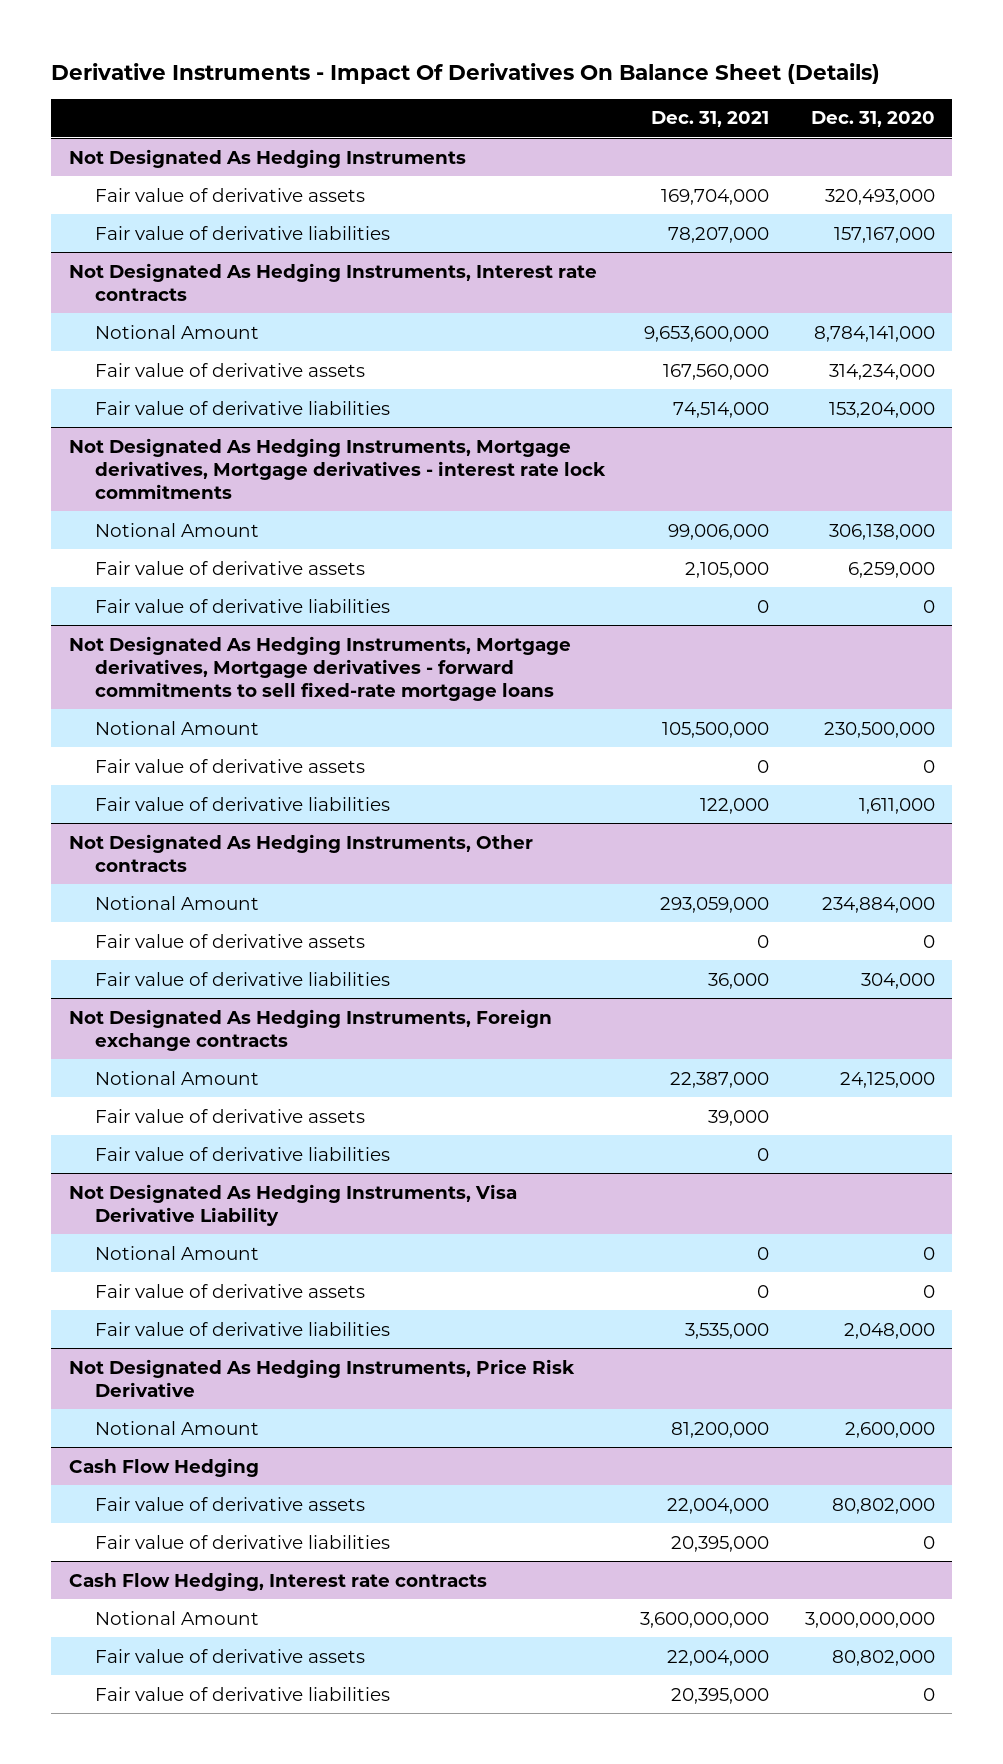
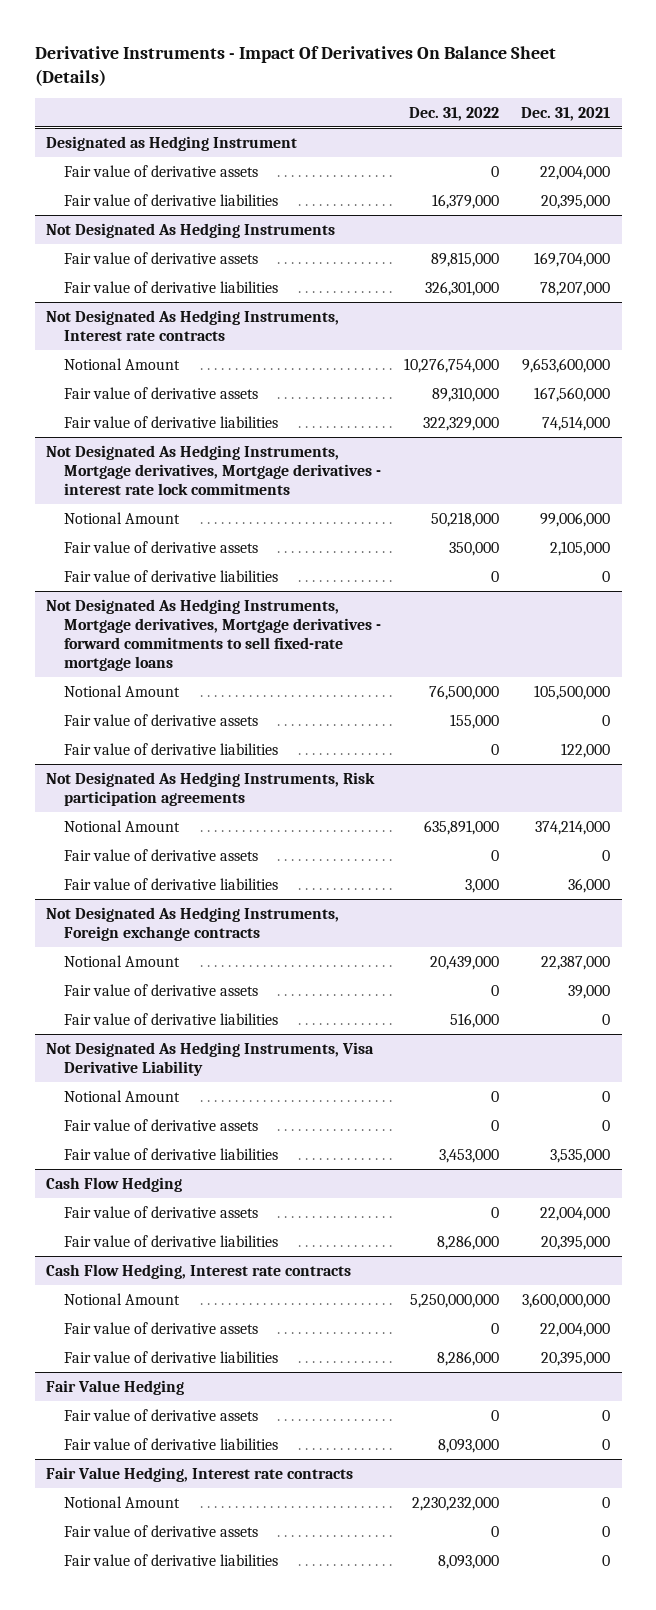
- | Dec. 31, 2021 | Dec. 31, 2020
+ | Dec. 31, 2022 | Dec. 31, 2021
+ Designated as Hedging Instrument
+ Fair value of derivative assets | 0 | 22,004,000
+ Fair value of derivative liabilities | 16,379,000 | 20,395,000
- Not Designated As Hedging Instruments, Other contracts
- Notional Amount | 293,059,000 | 234,884,000
+ Not Designated As Hedging Instruments, Risk participation agreements
+ Notional Amount | 635,891,000 | 374,214,000
- Not Designated As Hedging Instruments, Price Risk Derivative
- Notional Amount | 81,200,000 | 2,600,000
+ Fair Value Hedging
+ Fair value of derivative assets | 0 | 0
+ Fair value of derivative liabilities | 8,093,000 | 0
+ Fair Value Hedging, Interest rate contracts
+ Notional Amount | 2,230,232,000 | 0
+ Fair value of derivative assets | 0 | 0
+ Fair value of derivative liabilities | 8,093,000 | 0

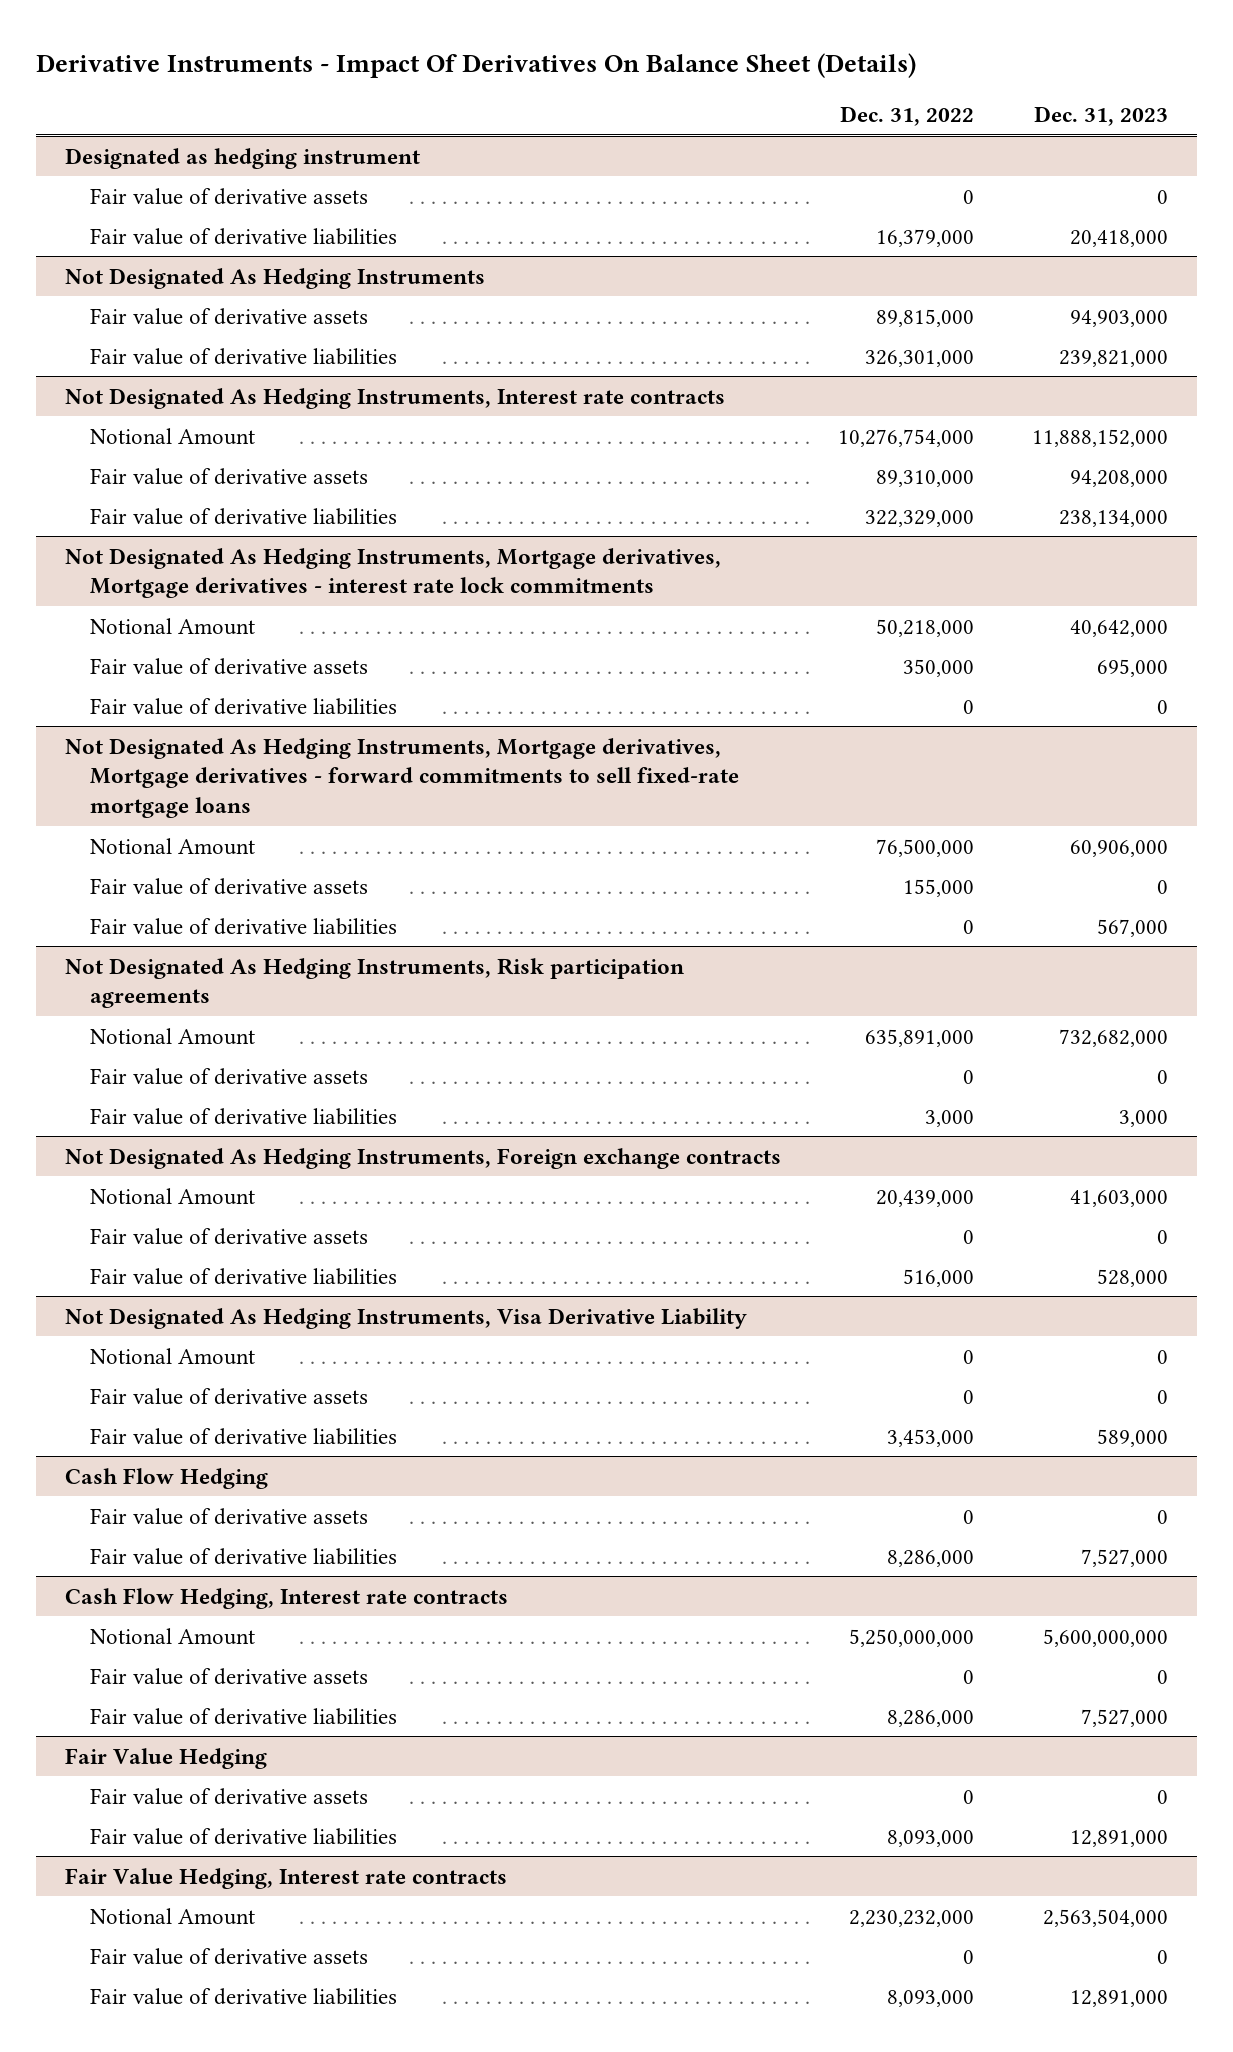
- | Dec. 31, 2022 | Dec. 31, 2021
+ | Dec. 31, 2022 | Dec. 31, 2023
- Designated as Hedging Instrument
+ Designated as hedging instrument

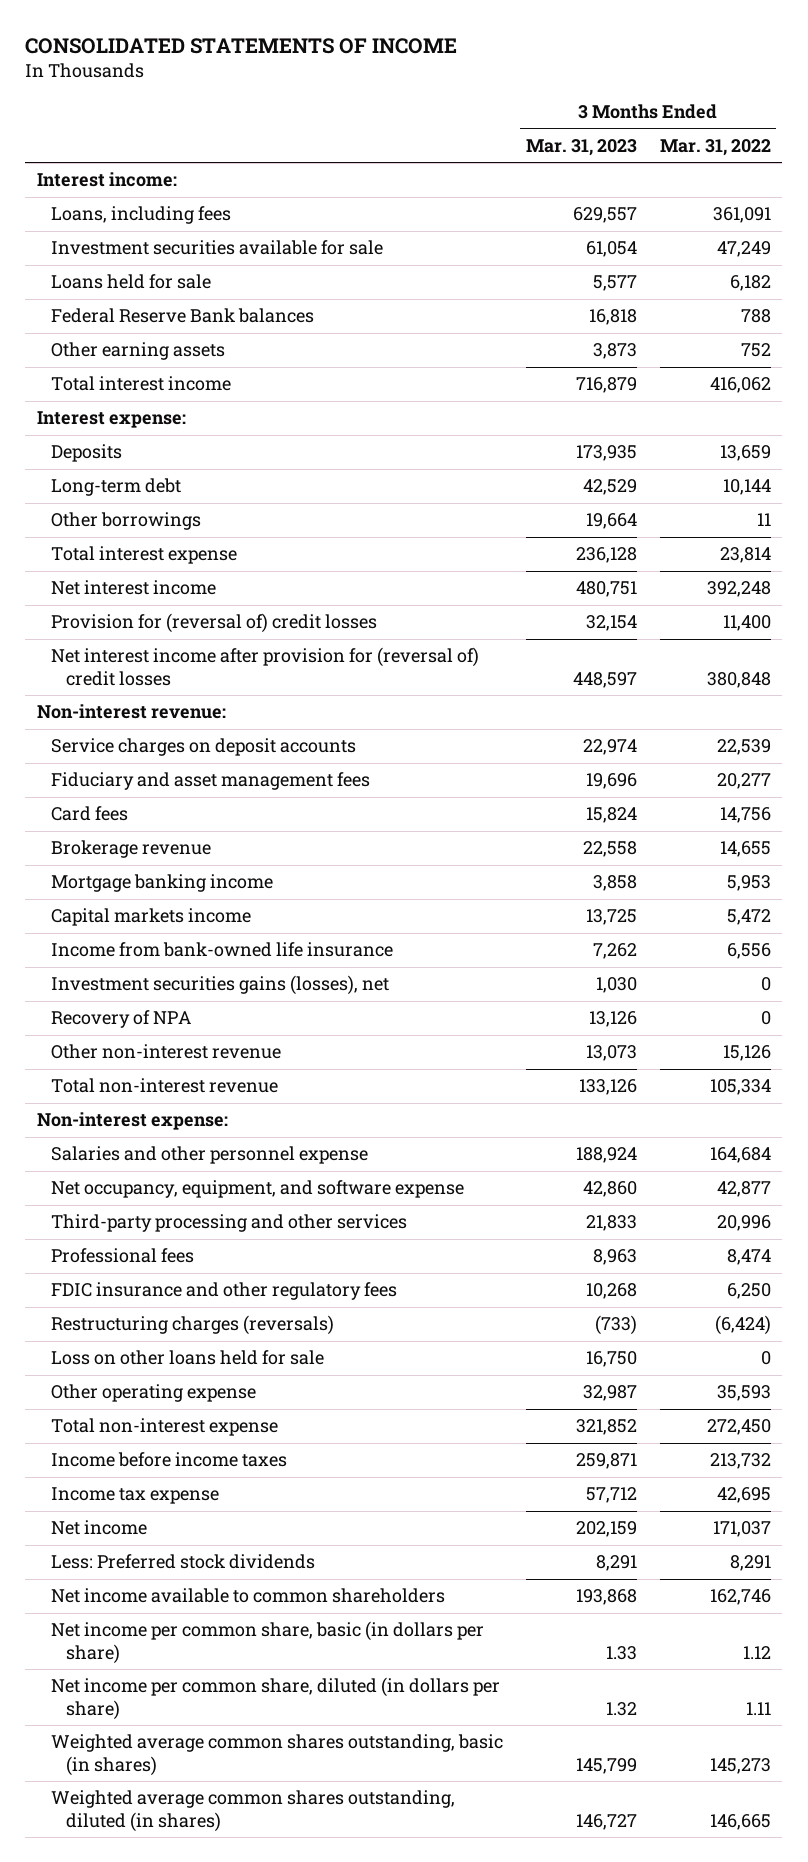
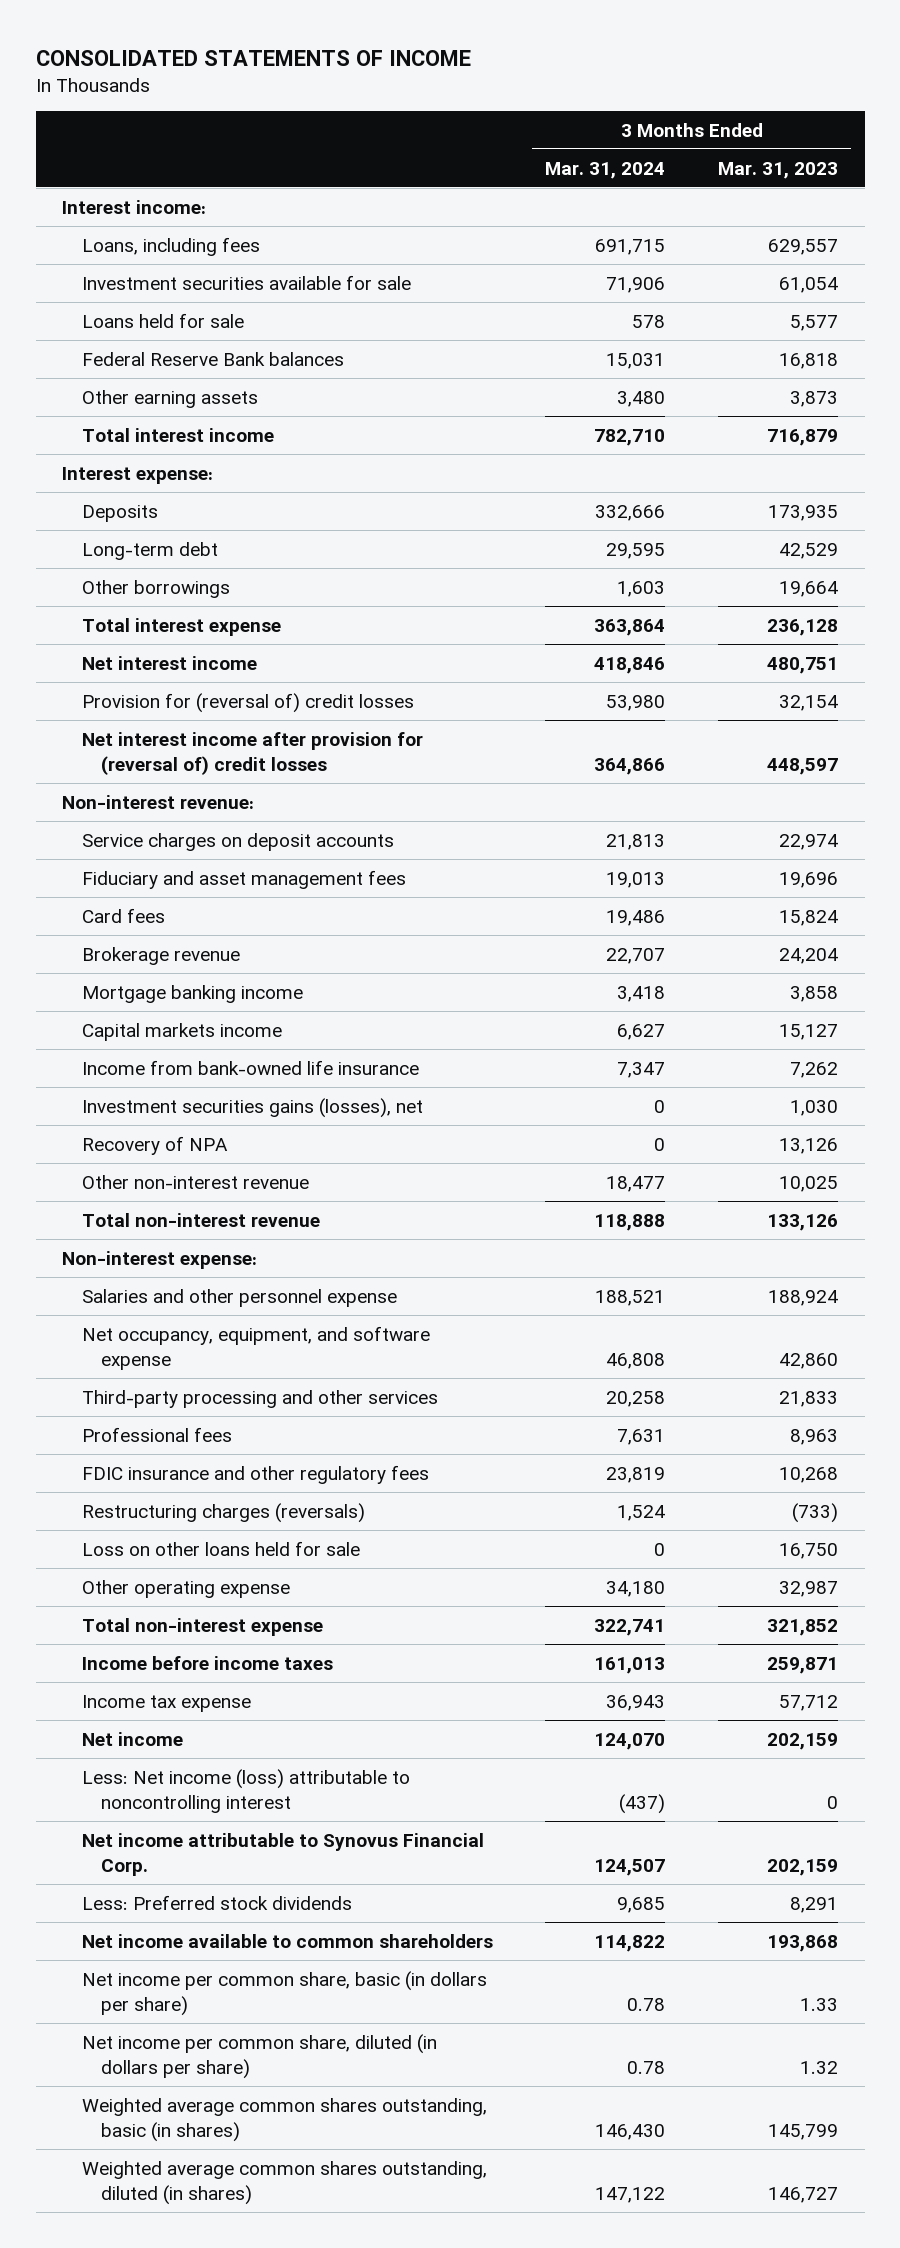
- | 3 Months Ended Mar. 31, 2023 | 3 Months Ended Mar. 31, 2022
+ | 3 Months Ended Mar. 31, 2024 | 3 Months Ended Mar. 31, 2023
- Brokerage revenue | 22,558 | 14,655
+ Brokerage revenue | 22,707 | 24,204
- Capital markets income | 13,725 | 5,472
+ Capital markets income | 6,627 | 15,127
- Other non-interest revenue | 13,073 | 15,126
+ Other non-interest revenue | 18,477 | 10,025
+ Less: Net income (loss) attributable to noncontrolling interest | (437) | 0
+ Net income attributable to Synovus Financial Corp. | 124,507 | 202,159

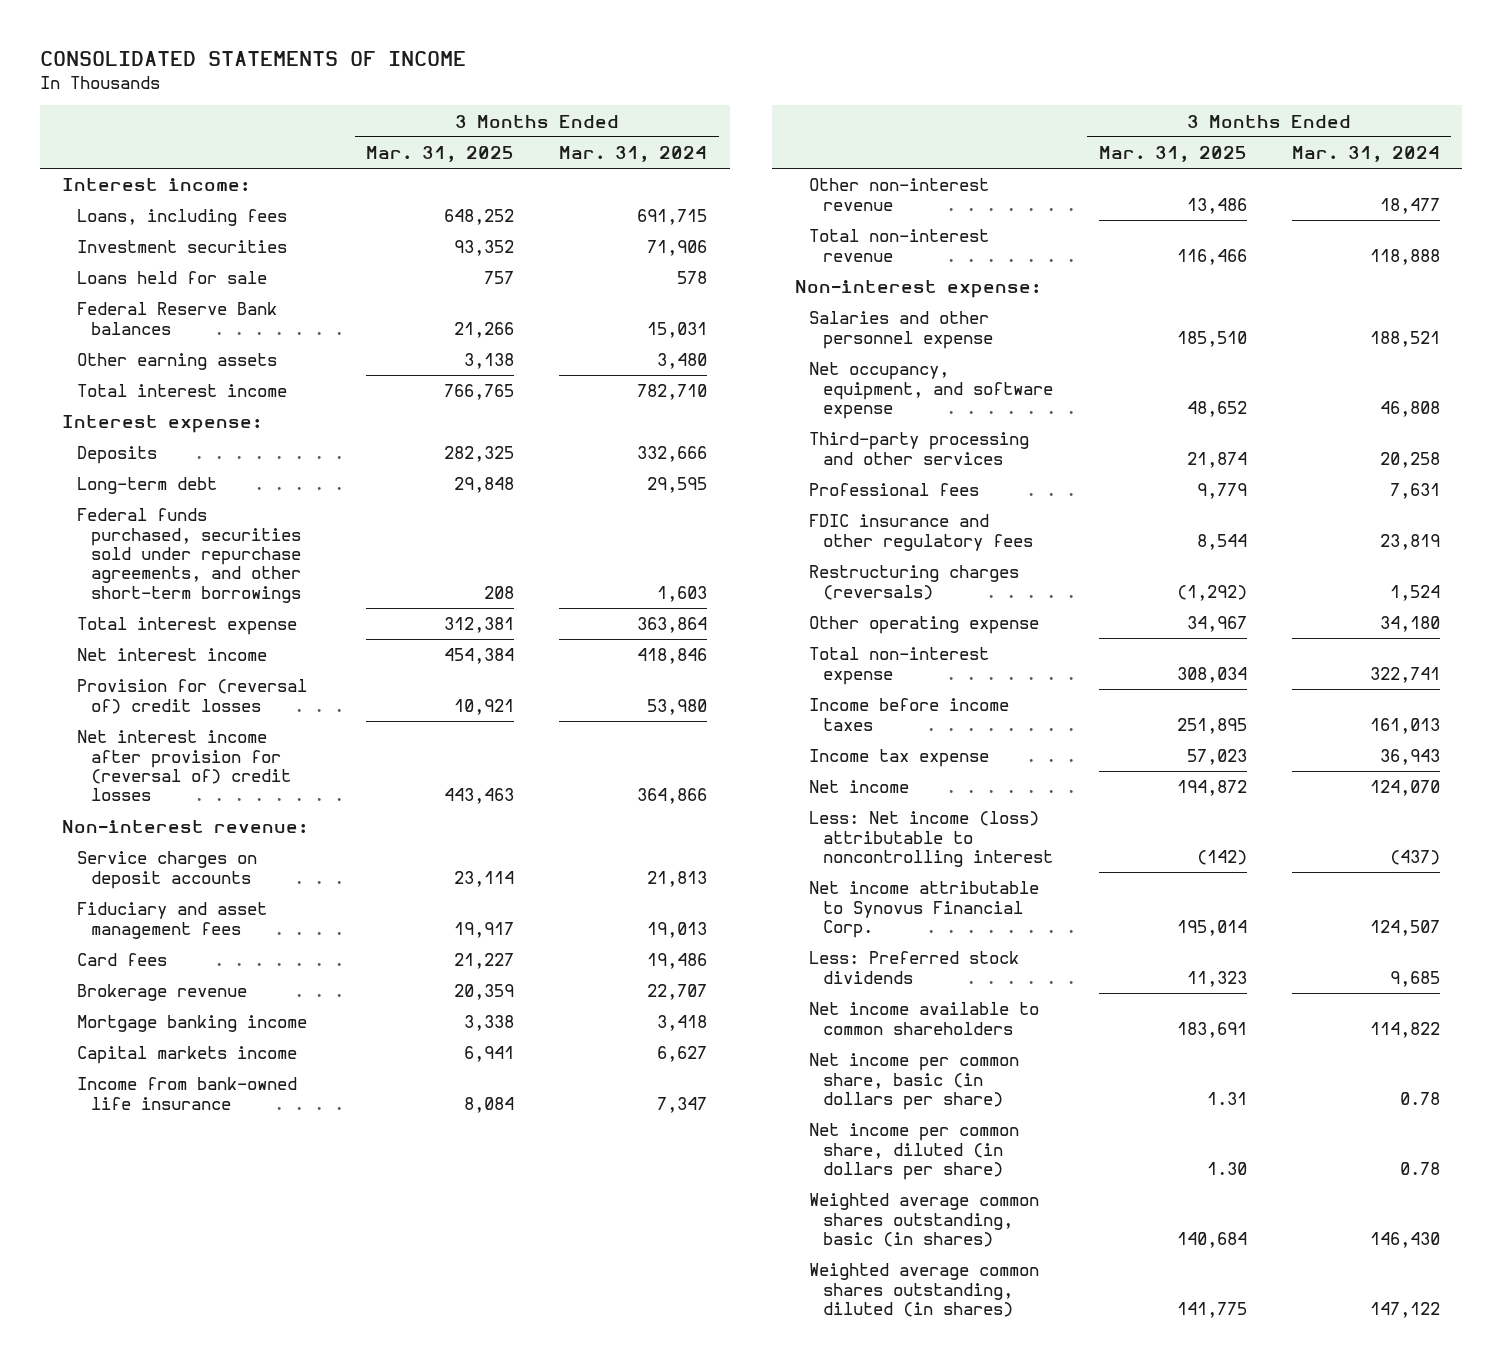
- | 3 Months Ended Mar. 31, 2024 | 3 Months Ended Mar. 31, 2023
+ | 3 Months Ended Mar. 31, 2025 | 3 Months Ended Mar. 31, 2024
- Investment securities available for sale | 71,906 | 61,054
+ Investment securities | 93,352 | 71,906
- Other borrowings | 1,603 | 19,664
+ Federal funds purchased, securities sold under repurchase agreements, and other short-term borrowings | 208 | 1,603
- Investment securities gains (losses), net | 0 | 1,030
- Recovery of NPA | 0 | 13,126
- Loss on other loans held for sale | 0 | 16,750

